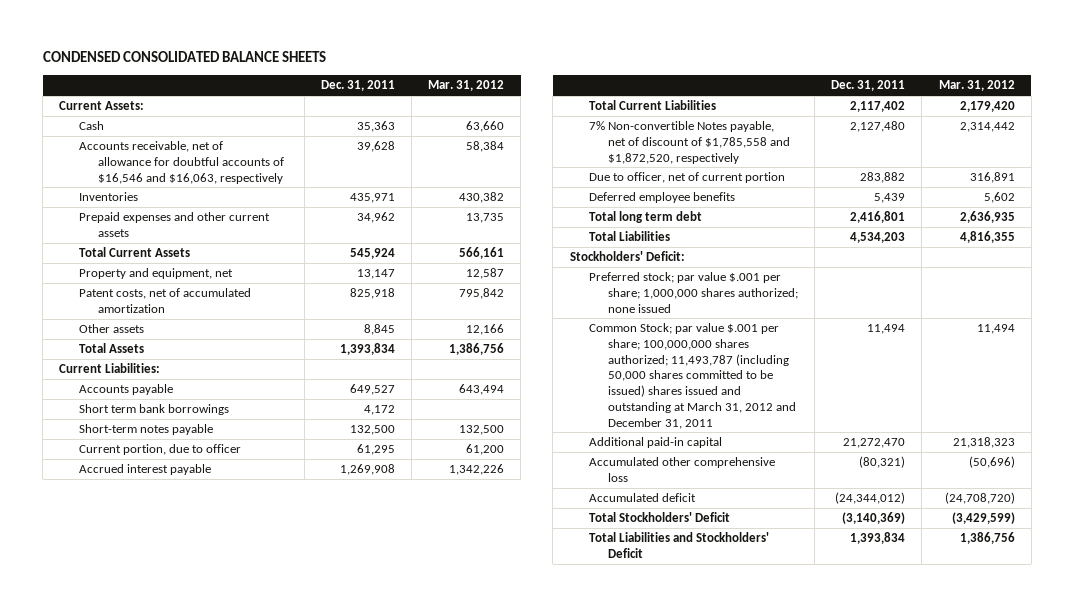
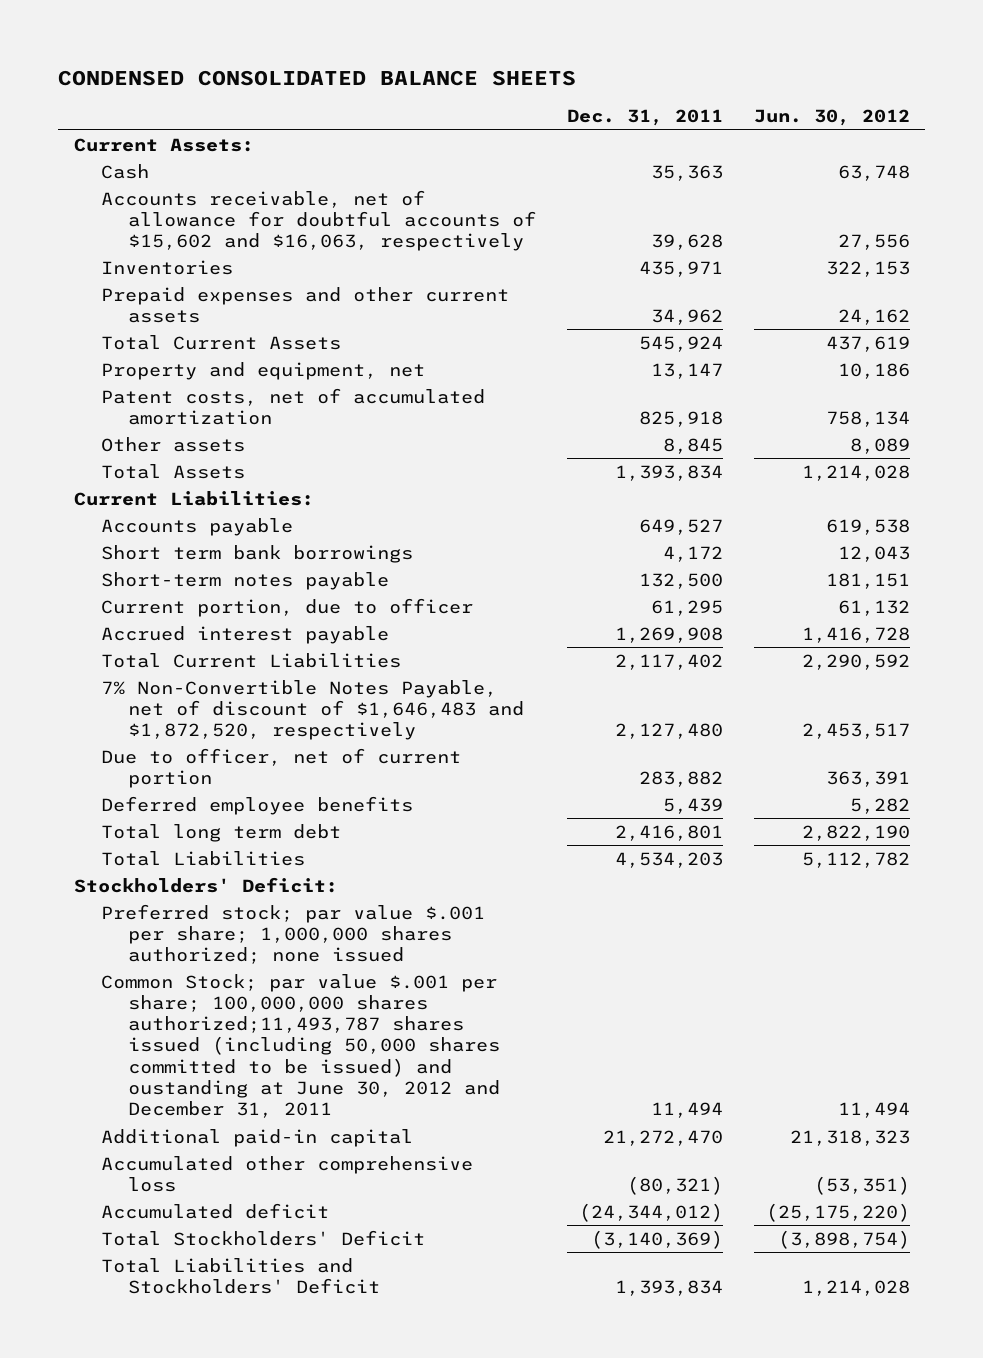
- | Dec. 31, 2011 | Mar. 31, 2012
+ | Dec. 31, 2011 | Jun. 30, 2012
- Accounts receivable, net of allowance for doubtful accounts of $16,546 and $16,063, respectively | 39,628 | 58,384
+ Accounts receivable, net of allowance for doubtful accounts of $15,602 and $16,063, respectively | 39,628 | 27,556
- 7% Non-convertible Notes payable, net of discount of $1,785,558 and $1,872,520, respectively | 2,127,480 | 2,314,442
+ 7% Non-Convertible Notes Payable, net of discount of $1,646,483 and $1,872,520, respectively | 2,127,480 | 2,453,517
- Common Stock; par value $.001 per share; 100,000,000 shares authorized; 11,493,787 (including 50,000 shares committed to be issued) shares issued and outstanding at March 31, 2012 and December 31, 2011 | 11,494 | 11,494
+ Common Stock; par value $.001 per share; 100,000,000 shares authorized;11,493,787 shares issued (including 50,000 shares committed to be issued) and oustanding at June 30, 2012 and December 31, 2011 | 11,494 | 11,494

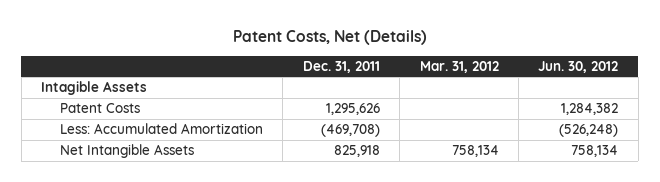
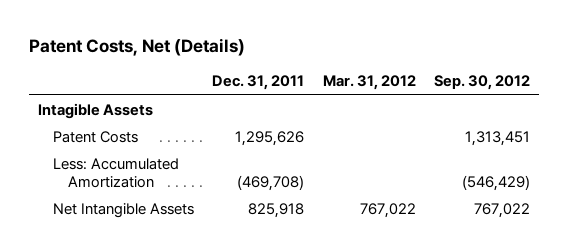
- | Dec. 31, 2011 | Mar. 31, 2012 | Jun. 30, 2012
+ | Dec. 31, 2011 | Mar. 31, 2012 | Sep. 30, 2012
- Net Intangible Assets | 825,918 | 758,134 | 758,134
+ Net Intangible Assets | 825,918 | 767,022 | 767,022

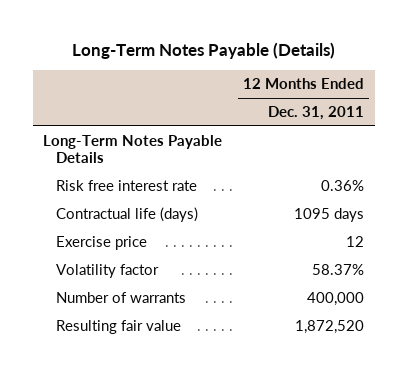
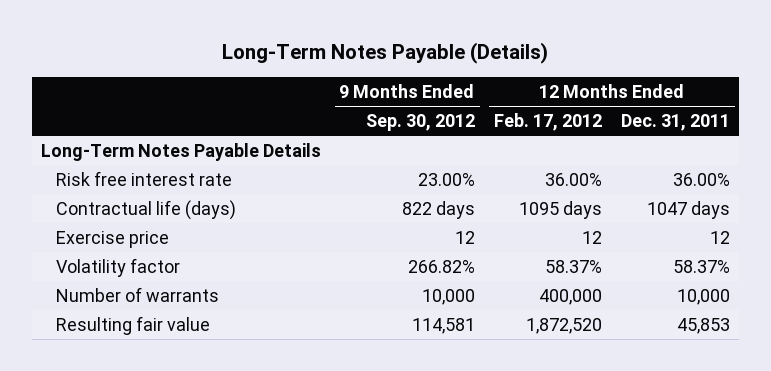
- | 12 Months Ended Dec. 31, 2011
+ | 9 Months Ended Sep. 30, 2012 | 12 Months Ended Feb. 17, 2012 | 12 Months Ended Dec. 31, 2011
- Risk free interest rate | 0.36%
- Contractual life (days) | 1095 days
+ Risk free interest rate | 23.00% | 36.00% | 36.00%
+ Contractual life (days) | 822 days | 1095 days | 1047 days
- Number of warrants | 400,000
- Resulting fair value | 1,872,520
+ Number of warrants | 10,000 | 400,000 | 10,000
+ Resulting fair value | 114,581 | 1,872,520 | 45,853

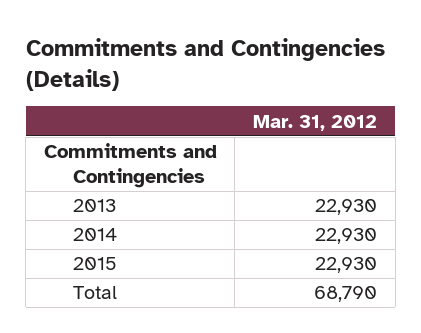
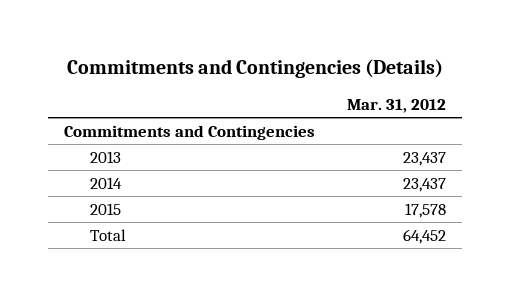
- 2013 | 22,930
- 2014 | 22,930
- 2015 | 22,930
- Total | 68,790
+ 2013 | 23,437
+ 2014 | 23,437
+ 2015 | 17,578
+ Total | 64,452

